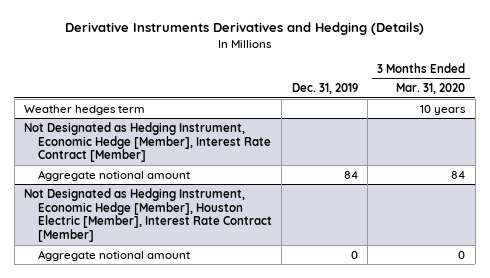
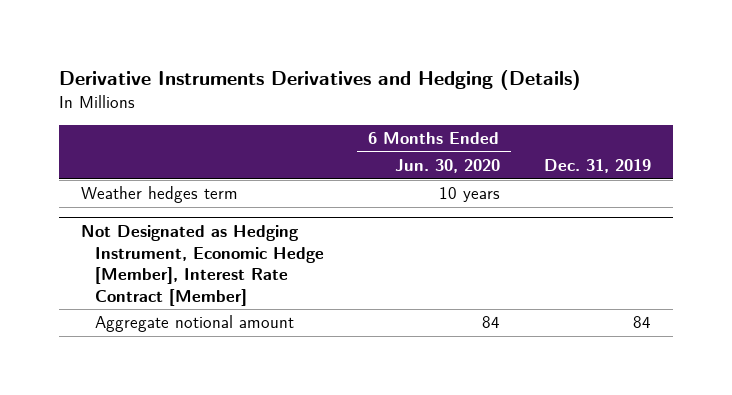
- | Dec. 31, 2019 | 3 Months Ended Mar. 31, 2020
+ | 6 Months Ended Jun. 30, 2020 | Dec. 31, 2019
- Not Designated as Hedging Instrument, Economic Hedge [Member], Houston Electric [Member], Interest Rate Contract [Member]
- Aggregate notional amount | 0 | 0

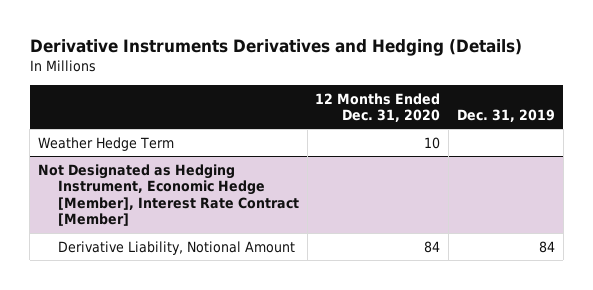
- | 6 Months Ended Jun. 30, 2020 | Dec. 31, 2019
+ | 12 Months Ended Dec. 31, 2020 | Dec. 31, 2019
- Weather hedges term | 10 years |
+ Weather Hedge Term | 10 |
@ Not Designated as Hedging Instrument, Economic Hedge [Member], Interest Rate Contract [Member]
- Aggregate notional amount | 84 | 84
+ Derivative Liability, Notional Amount | 84 | 84

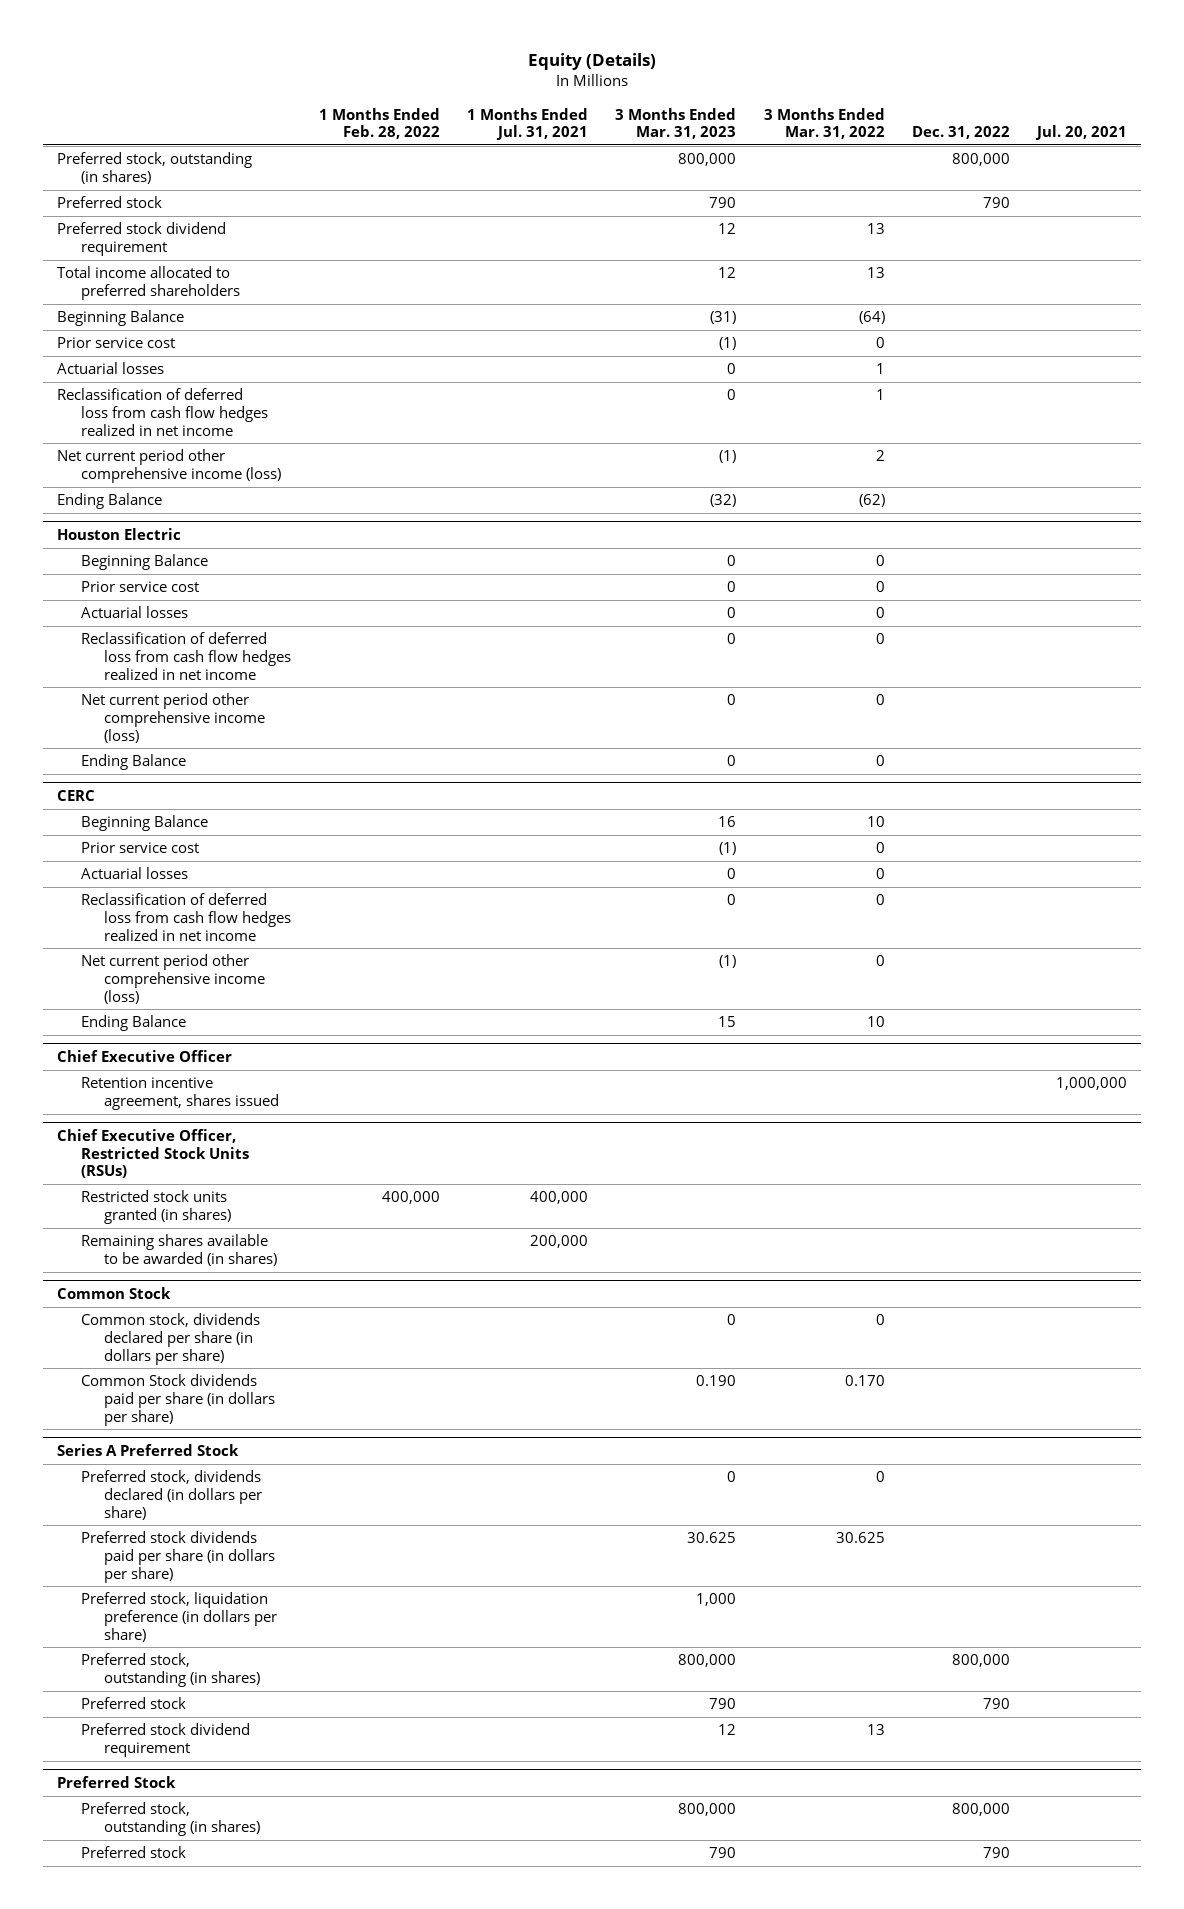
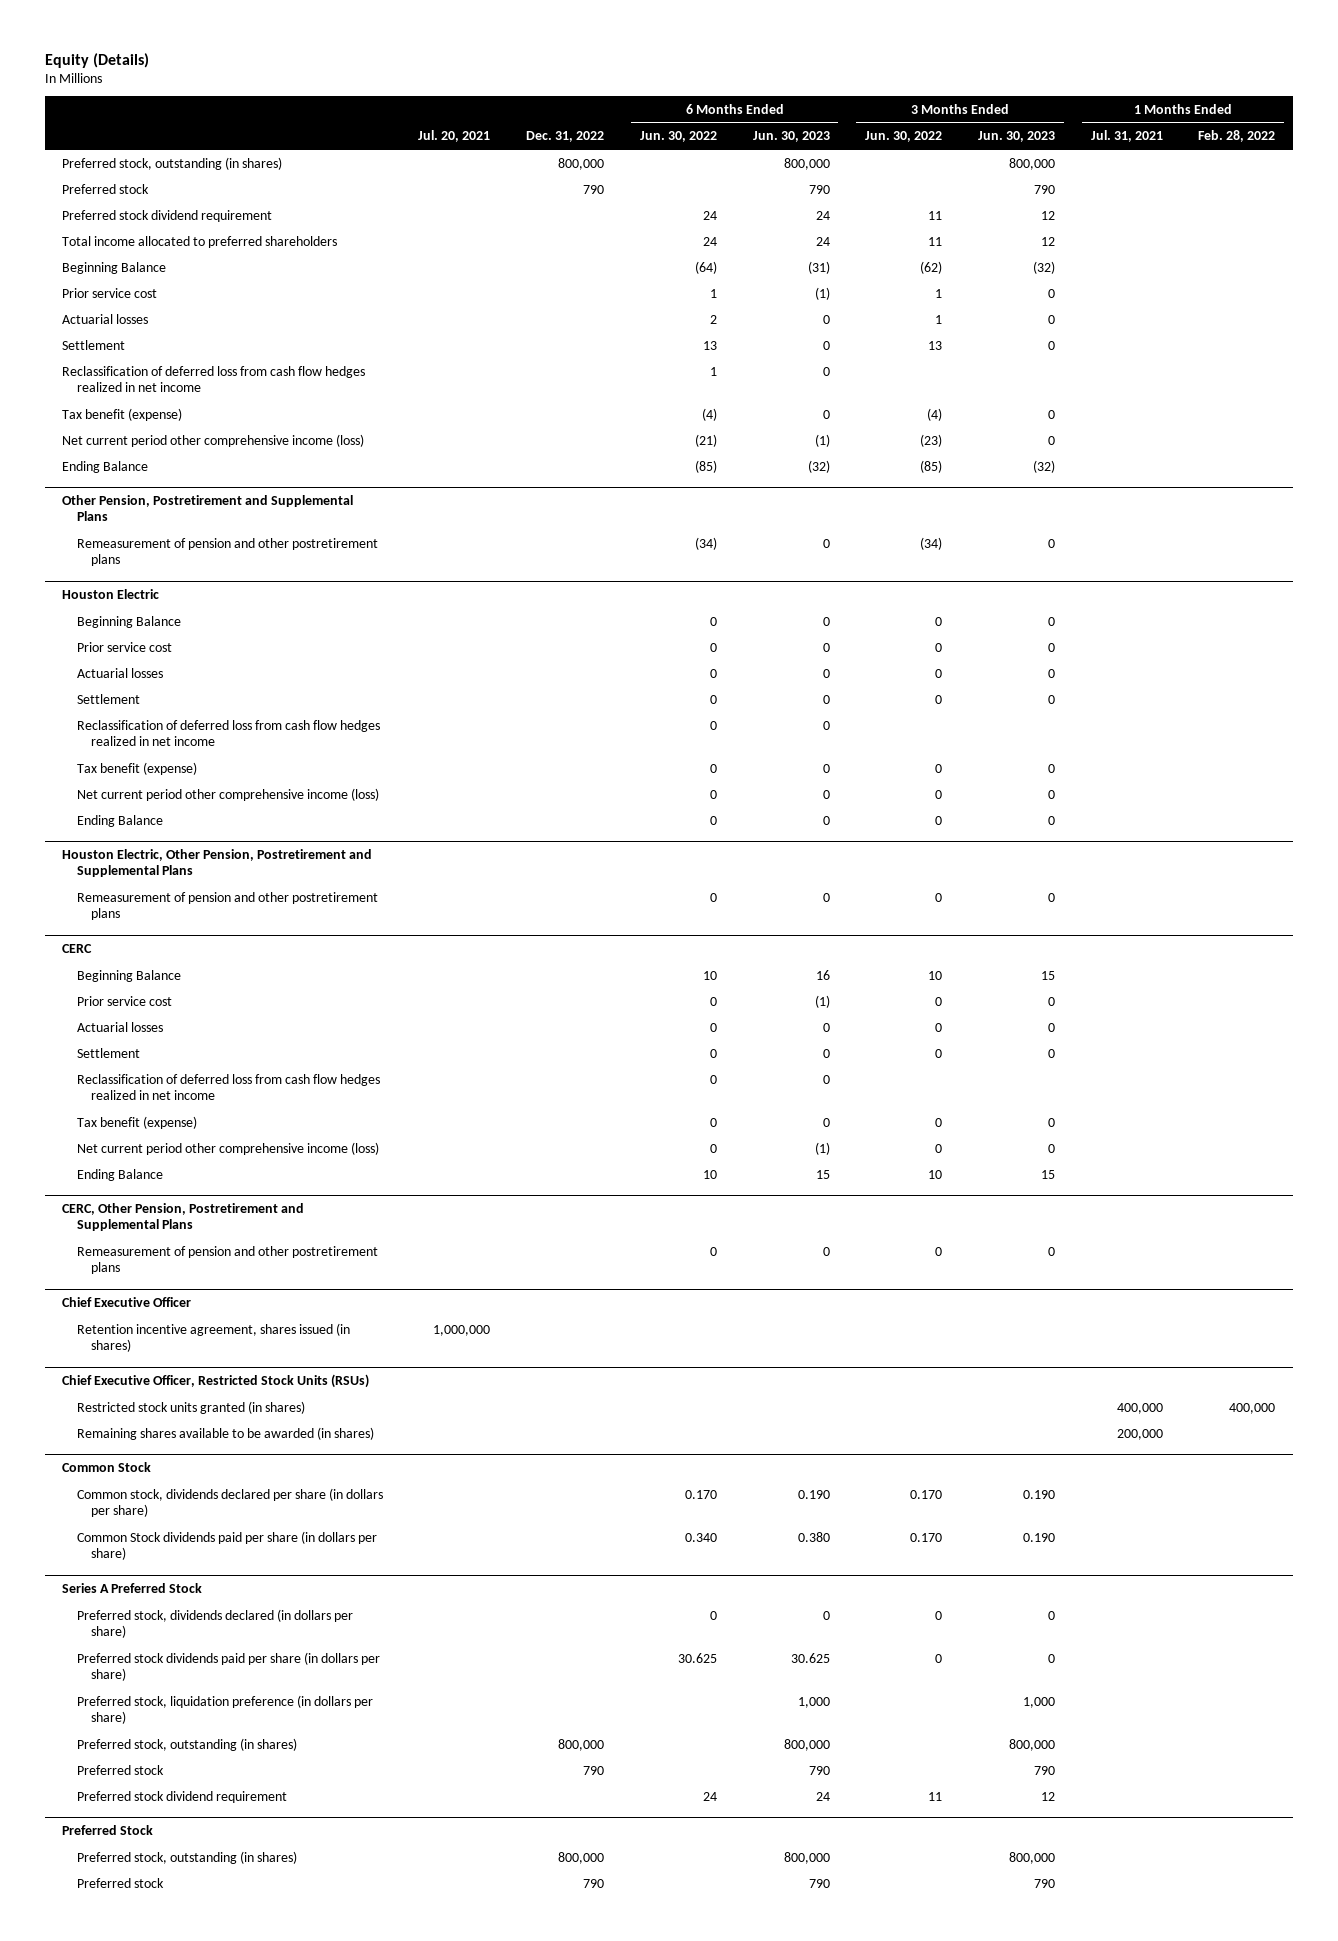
- | 1 Months Ended Feb. 28, 2022 | 1 Months Ended Jul. 31, 2021 | 3 Months Ended Mar. 31, 2023 | 3 Months Ended Mar. 31, 2022 | Dec. 31, 2022 | Jul. 20, 2021
+ | Jul. 20, 2021 | Dec. 31, 2022 | 6 Months Ended Jun. 30, 2022 | 6 Months Ended Jun. 30, 2023 | 3 Months Ended Jun. 30, 2022 | 3 Months Ended Jun. 30, 2023 | 1 Months Ended Jul. 31, 2021 | 1 Months Ended Feb. 28, 2022
+ Settlement | | | 13 | 0 | 13 | 0 | |
+ Tax benefit (expense) | | | (4) | 0 | (4) | 0 | |
+ Other Pension, Postretirement and Supplemental Plans
+ Remeasurement of pension and other postretirement plans | | | (34) | 0 | (34) | 0 | |
@ Houston Electric
+ Settlement | | | 0 | 0 | 0 | 0 | |
+ Tax benefit (expense) | | | 0 | 0 | 0 | 0 | |
+ Houston Electric, Other Pension, Postretirement and Supplemental Plans
+ Remeasurement of pension and other postretirement plans | | | 0 | 0 | 0 | 0 | |
@ CERC
+ Settlement | | | 0 | 0 | 0 | 0 | |
+ Tax benefit (expense) | | | 0 | 0 | 0 | 0 | |
+ CERC, Other Pension, Postretirement and Supplemental Plans
+ Remeasurement of pension and other postretirement plans | | | 0 | 0 | 0 | 0 | |
@ Chief Executive Officer
- Retention incentive agreement, shares issued | | | | | | 1,000,000
+ Retention incentive agreement, shares issued (in shares) | 1,000,000 | | | | | | |

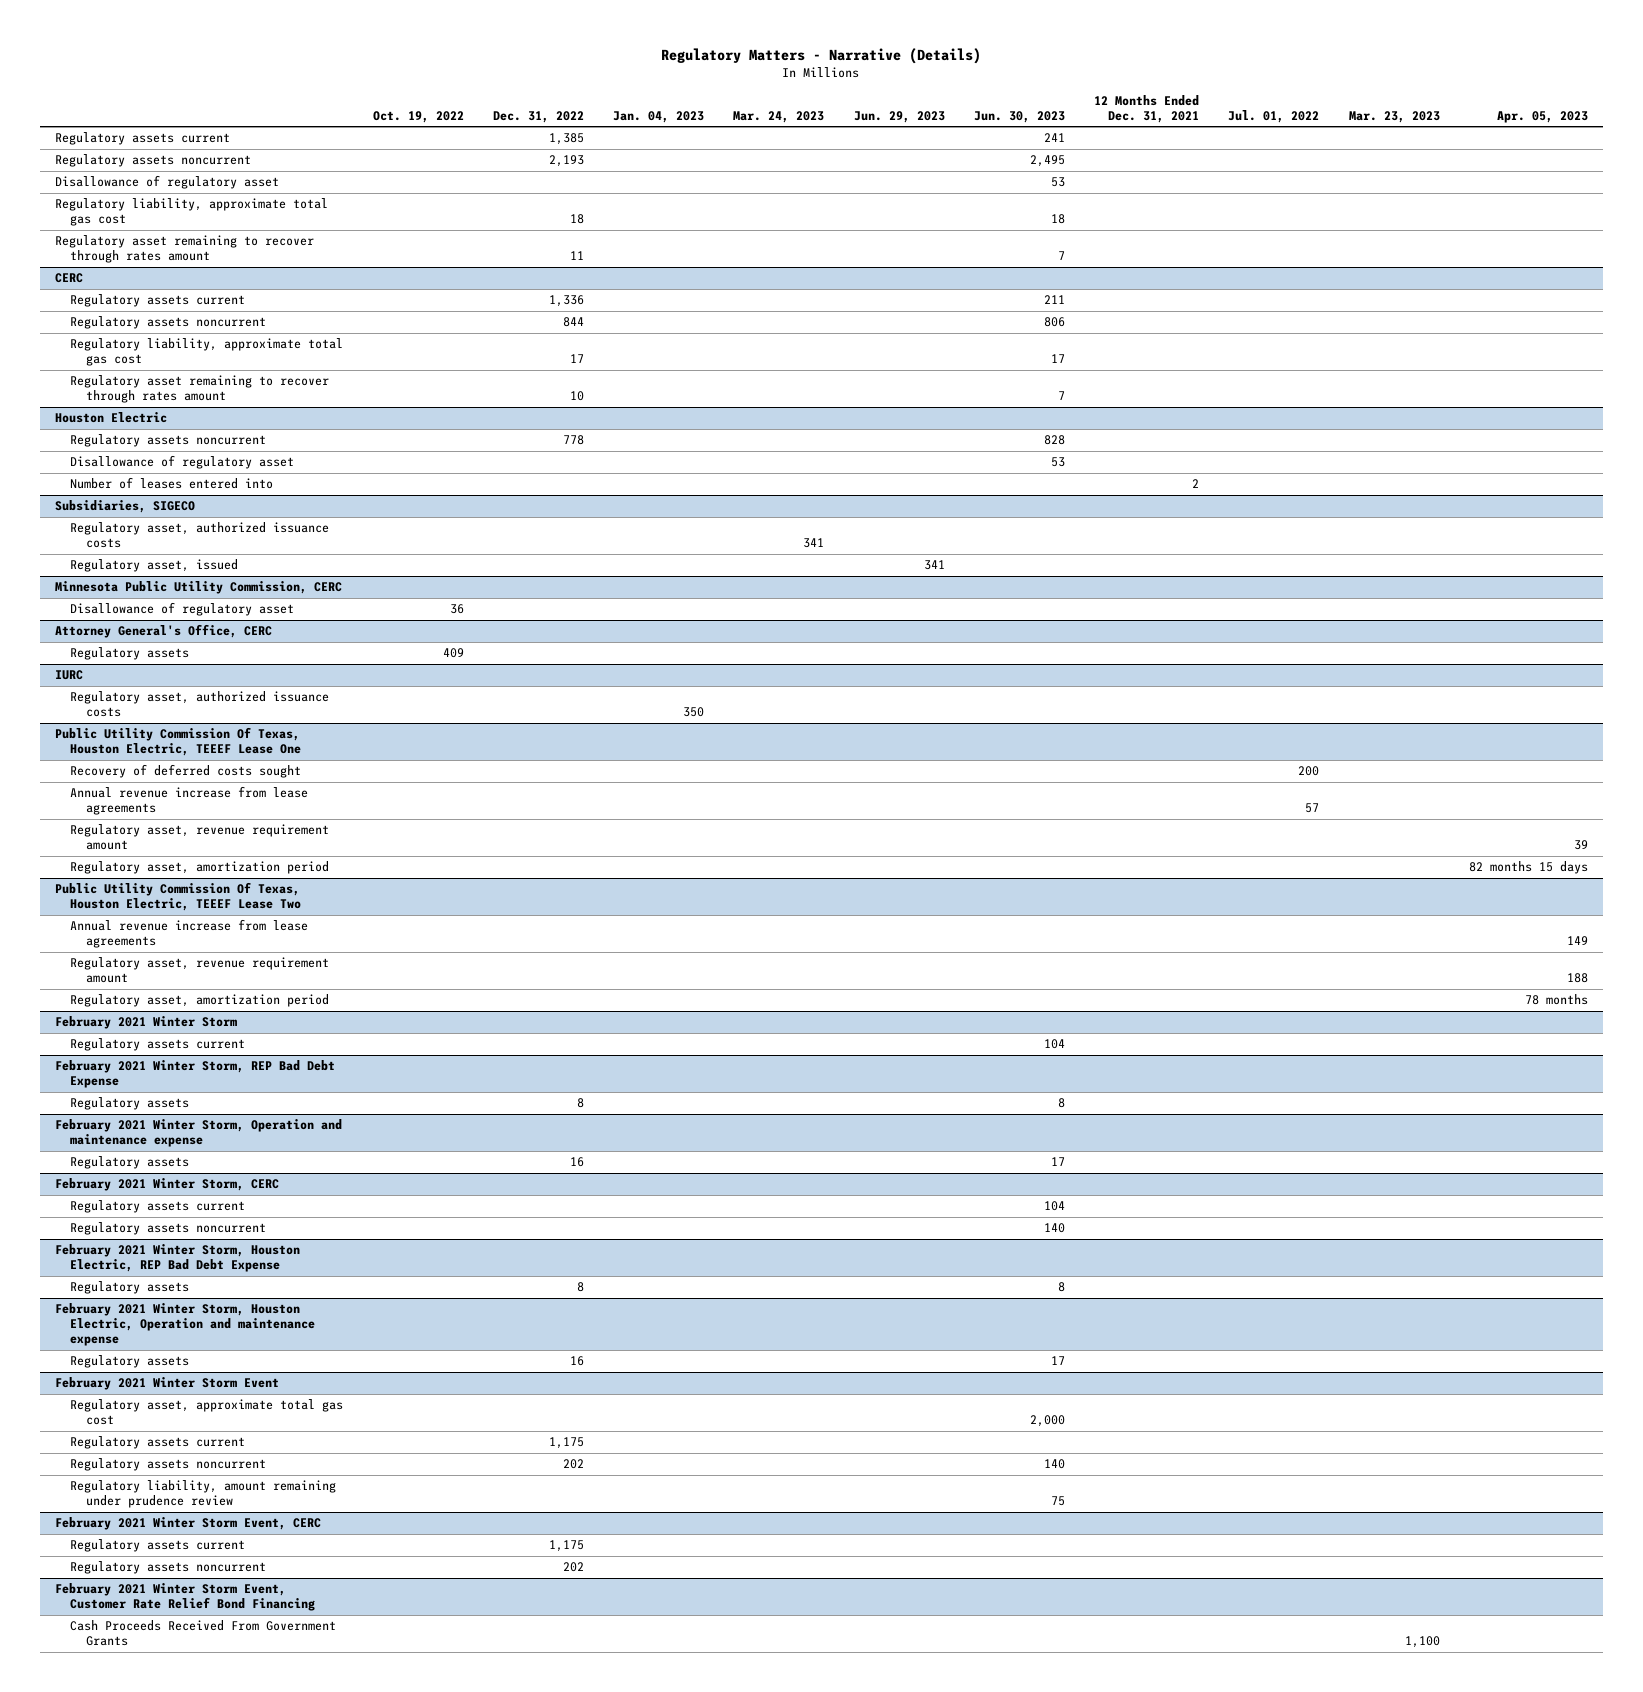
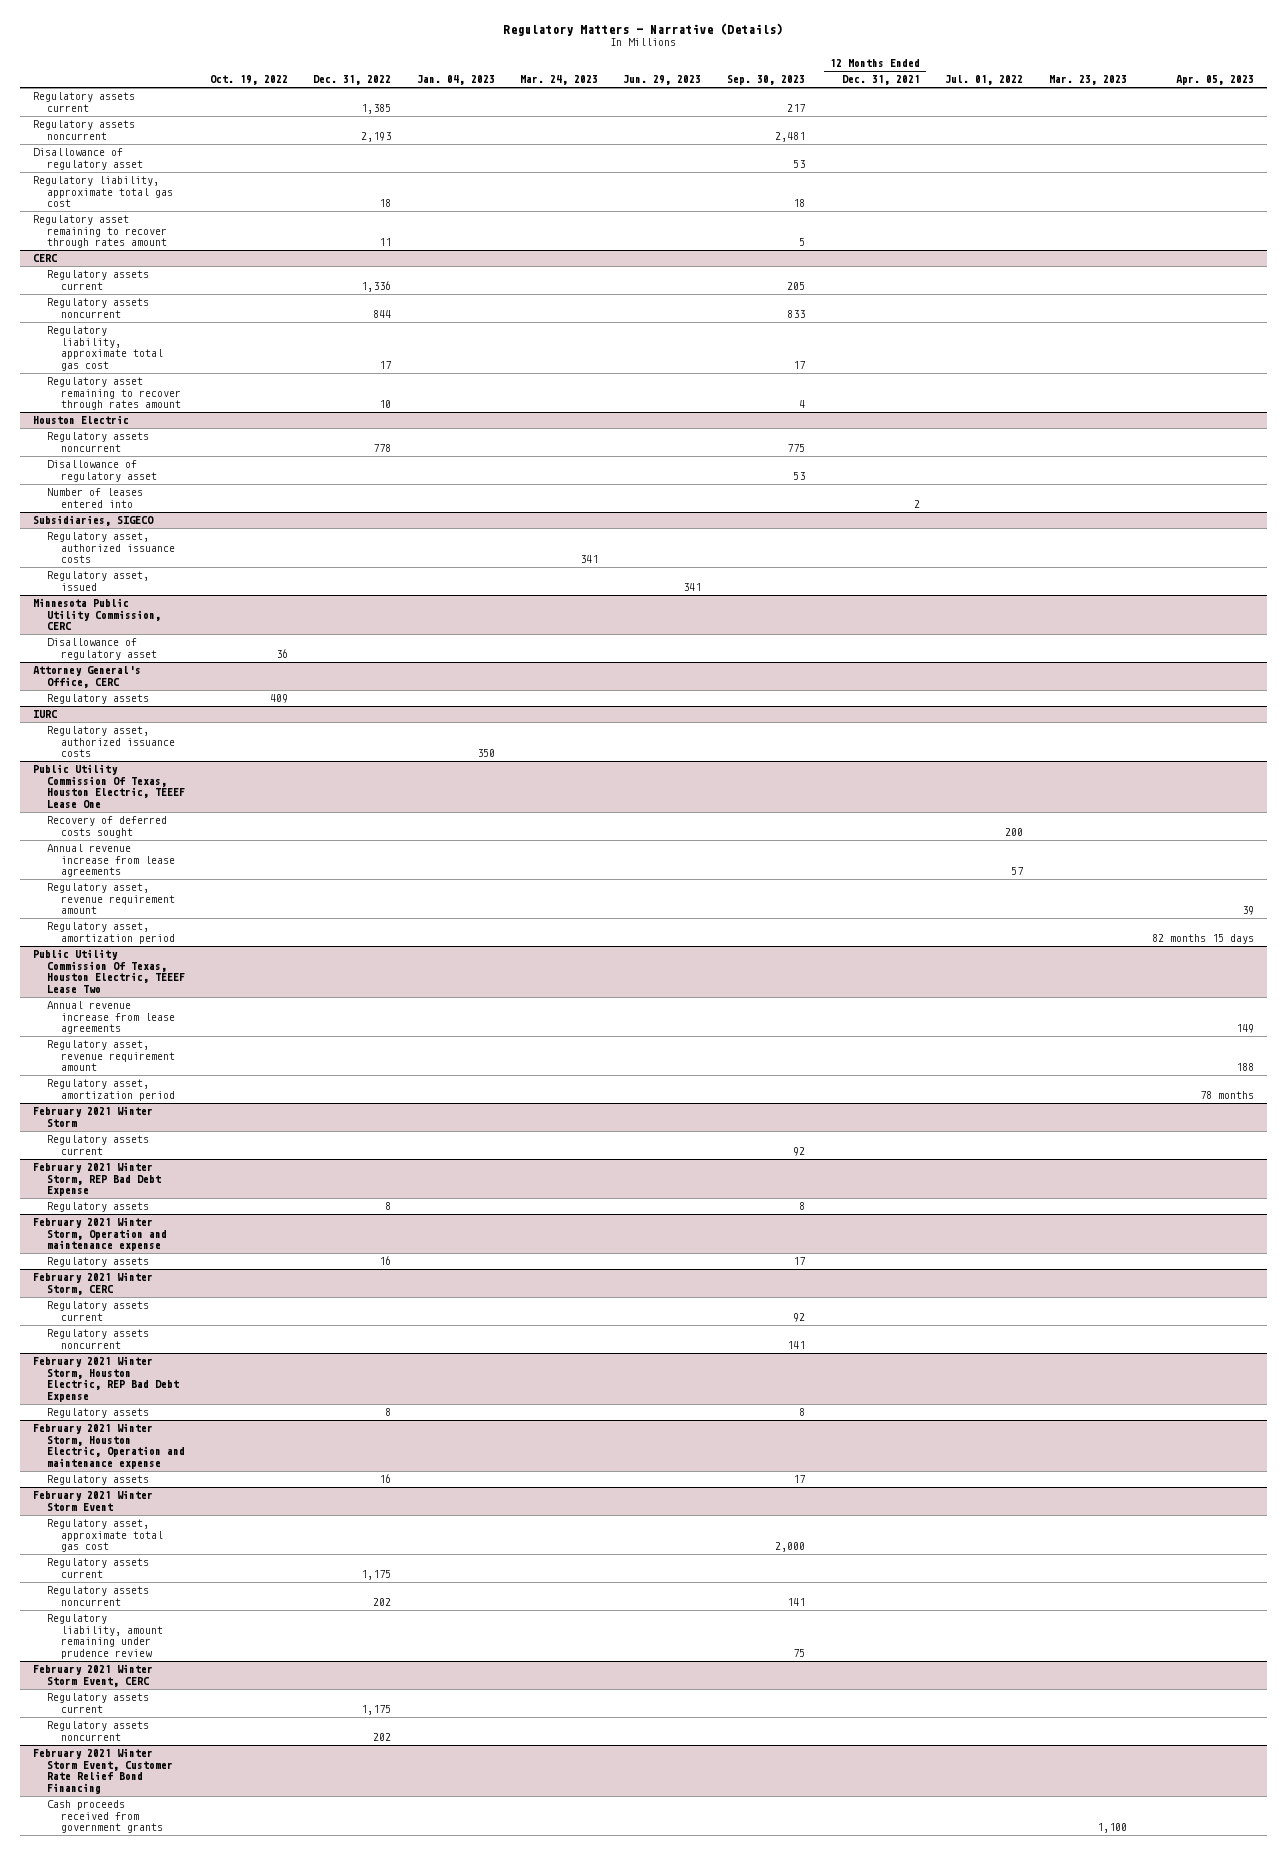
- | Oct. 19, 2022 | Dec. 31, 2022 | Jan. 04, 2023 | Mar. 24, 2023 | Jun. 29, 2023 | Jun. 30, 2023 | 12 Months Ended Dec. 31, 2021 | Jul. 01, 2022 | Mar. 23, 2023 | Apr. 05, 2023
+ | Oct. 19, 2022 | Dec. 31, 2022 | Jan. 04, 2023 | Mar. 24, 2023 | Jun. 29, 2023 | Sep. 30, 2023 | 12 Months Ended Dec. 31, 2021 | Jul. 01, 2022 | Mar. 23, 2023 | Apr. 05, 2023
@ February 2021 Winter Storm Event, Customer Rate Relief Bond Financing
- Cash Proceeds Received From Government Grants | | | | | | | | | 1,100 |
+ Cash proceeds received from government grants | | | | | | | | | 1,100 |

